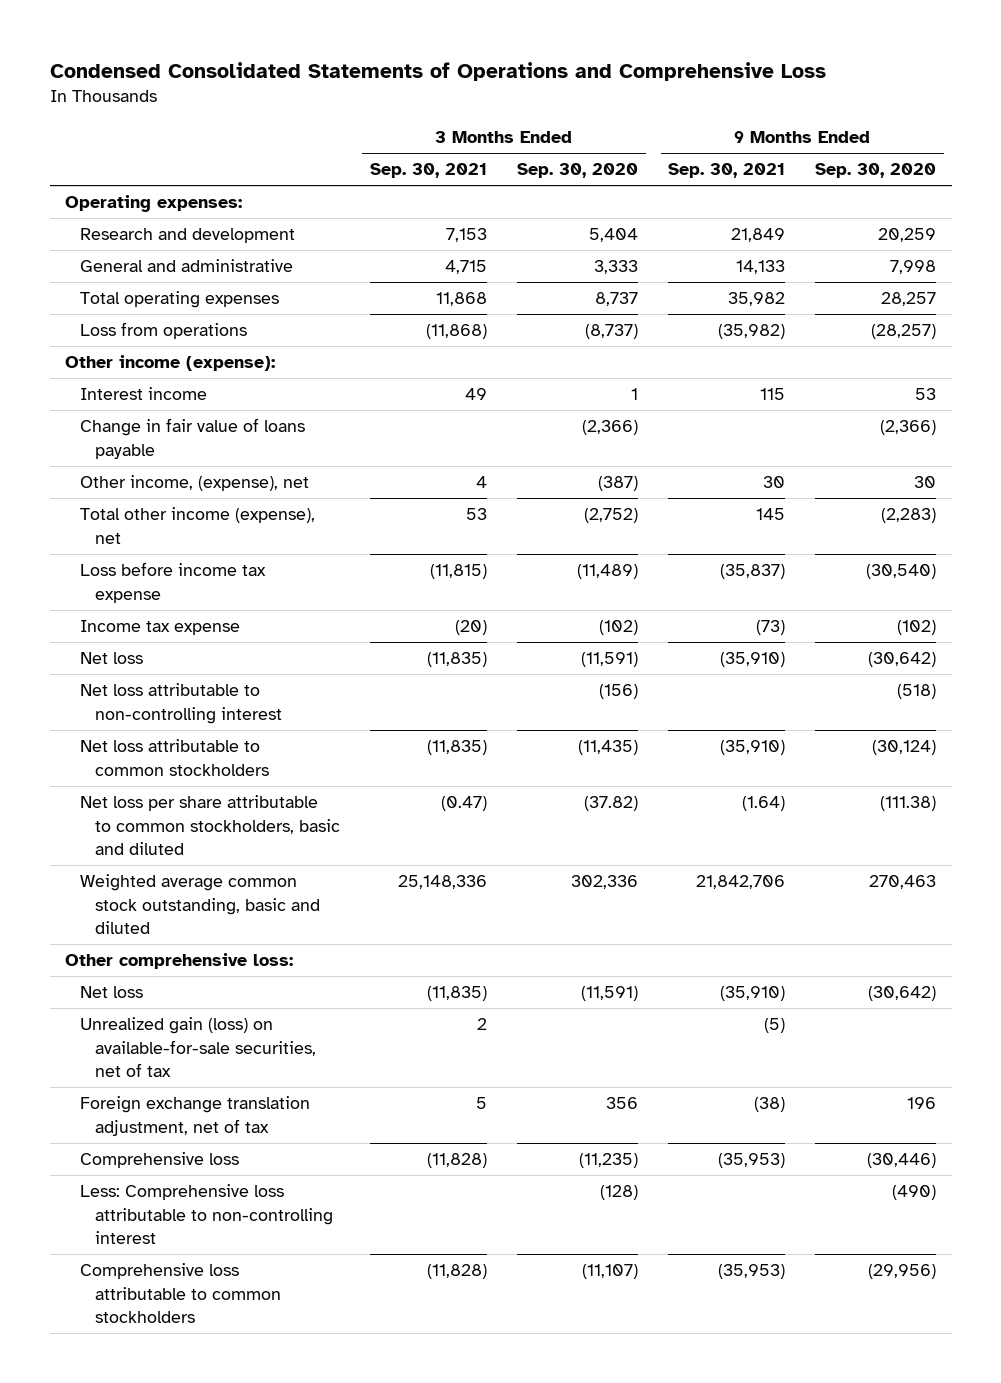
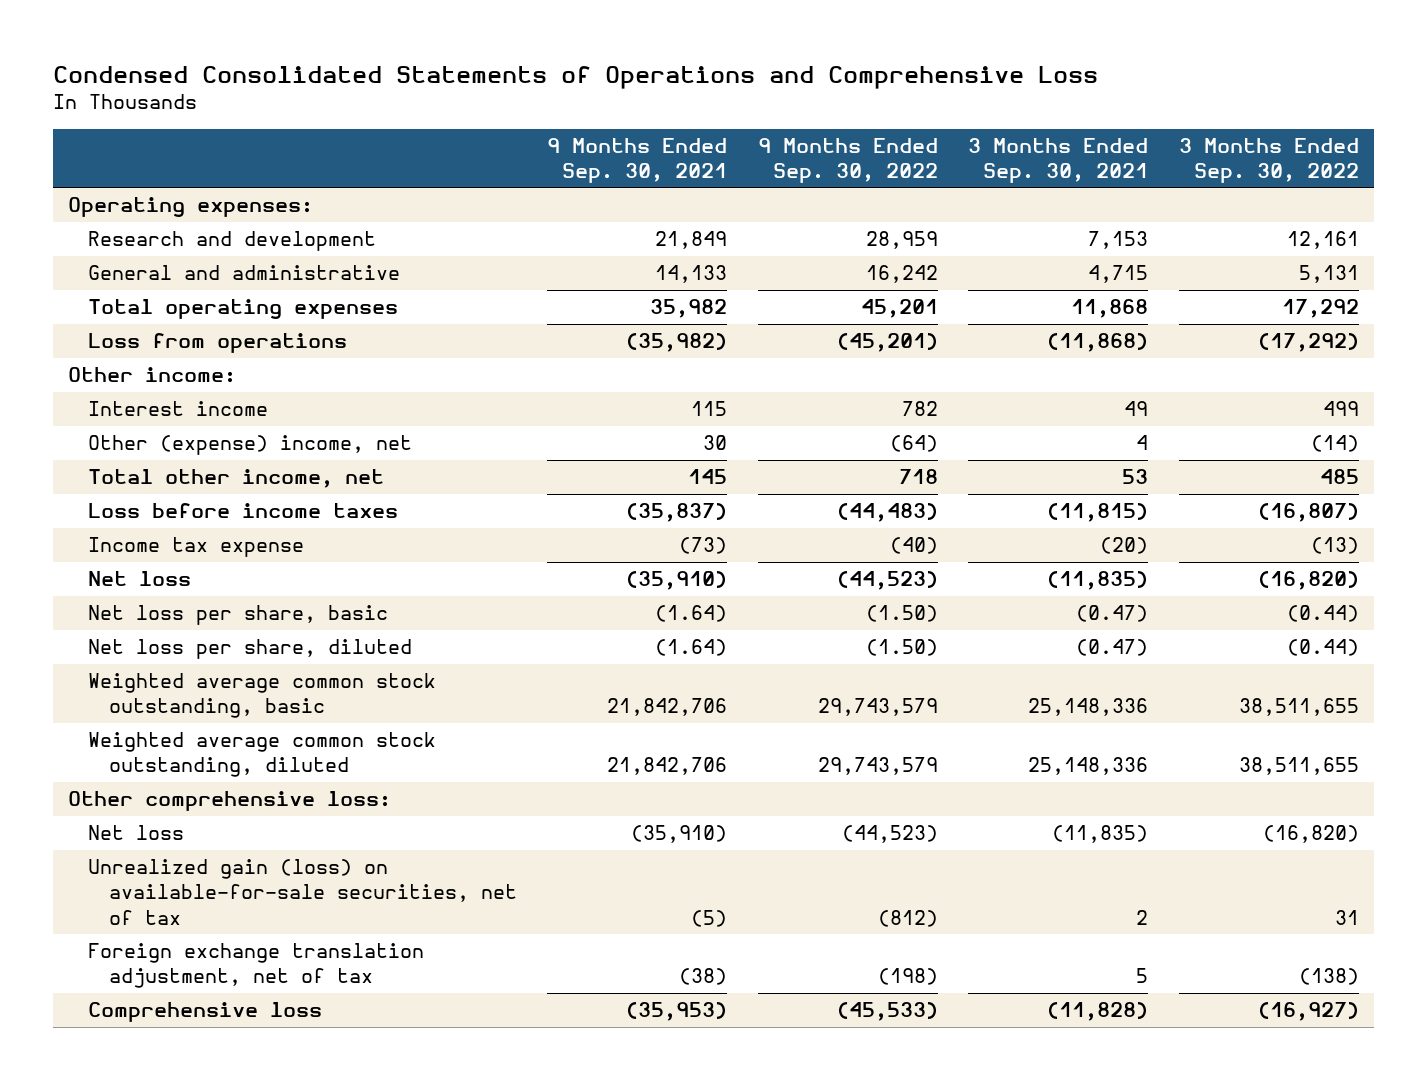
- | 3 Months Ended Sep. 30, 2021 | 3 Months Ended Sep. 30, 2020 | 9 Months Ended Sep. 30, 2021 | 9 Months Ended Sep. 30, 2020
+ | 9 Months Ended Sep. 30, 2021 | 9 Months Ended Sep. 30, 2022 | 3 Months Ended Sep. 30, 2021 | 3 Months Ended Sep. 30, 2022
- Other income (expense):
+ Other income:
- Change in fair value of loans payable | | (2,366) | | (2,366)
- Other income, (expense), net | 4 | (387) | 30 | 30
- Total other income (expense), net | 53 | (2,752) | 145 | (2,283)
- Loss before income tax expense | (11,815) | (11,489) | (35,837) | (30,540)
+ Other (expense) income, net | 30 | (64) | 4 | (14)
+ Total other income, net | 145 | 718 | 53 | 485
+ Loss before income taxes | (35,837) | (44,483) | (11,815) | (16,807)
- Net loss attributable to non-controlling interest | | (156) | | (518)
- Net loss attributable to common stockholders | (11,835) | (11,435) | (35,910) | (30,124)
- Net loss per share attributable to common stockholders, basic and diluted | (0.47) | (37.82) | (1.64) | (111.38)
- Weighted average common stock outstanding, basic and diluted | 25,148,336 | 302,336 | 21,842,706 | 270,463
+ Net loss per share, basic | (1.64) | (1.50) | (0.47) | (0.44)
+ Net loss per share, diluted | (1.64) | (1.50) | (0.47) | (0.44)
+ Weighted average common stock outstanding, basic | 21,842,706 | 29,743,579 | 25,148,336 | 38,511,655
+ Weighted average common stock outstanding, diluted | 21,842,706 | 29,743,579 | 25,148,336 | 38,511,655
- Less: Comprehensive loss attributable to non-controlling interest | | (128) | | (490)
- Comprehensive loss attributable to common stockholders | (11,828) | (11,107) | (35,953) | (29,956)

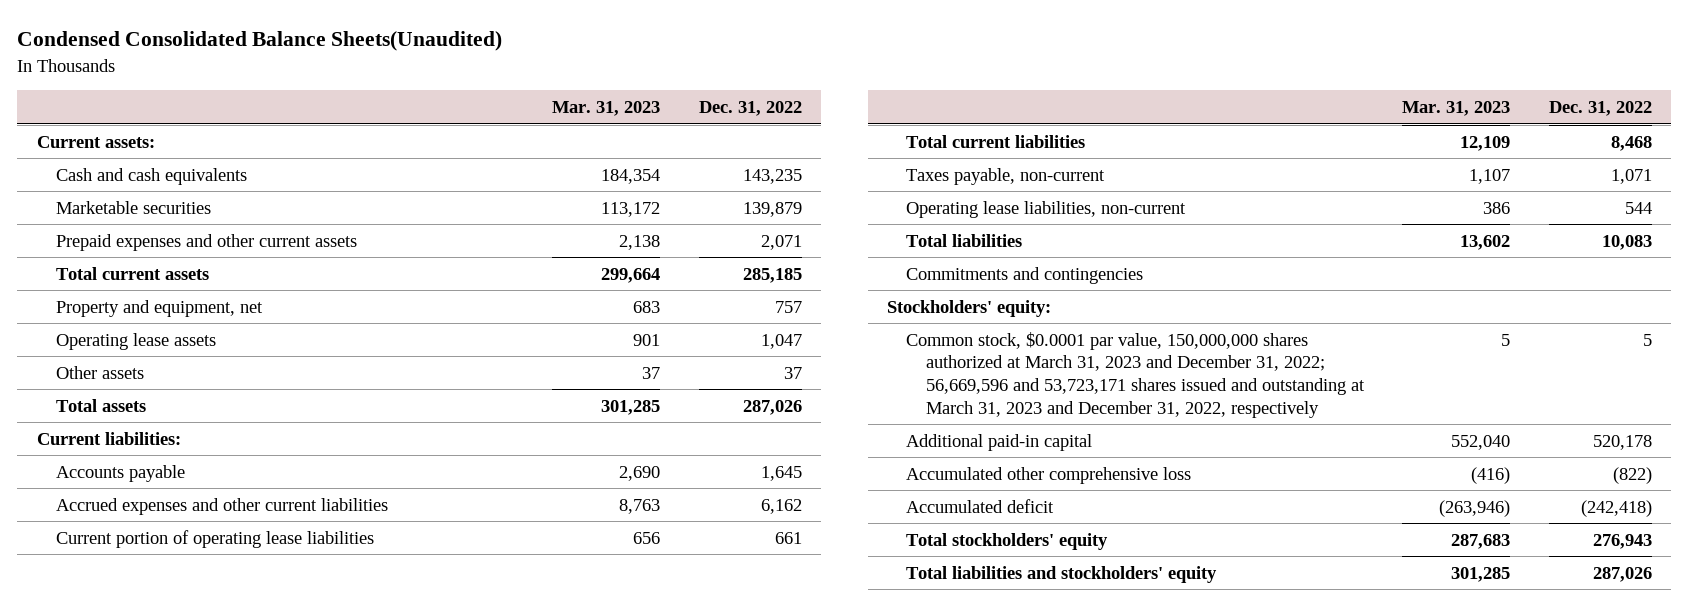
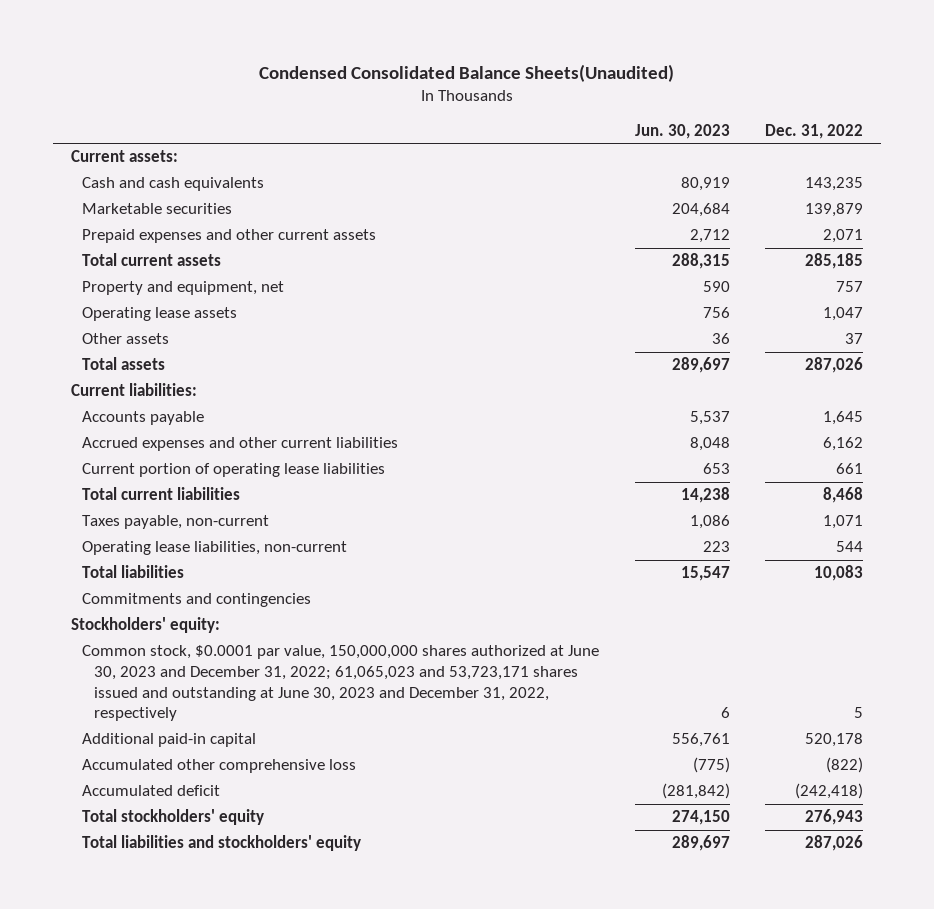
- | Mar. 31, 2023 | Dec. 31, 2022
+ | Jun. 30, 2023 | Dec. 31, 2022
- Common stock, $0.0001 par value, 150,000,000 shares authorized at March 31, 2023 and December 31, 2022; 56,669,596 and 53,723,171 shares issued and outstanding at March 31, 2023 and December 31, 2022, respectively | 5 | 5
+ Common stock, $0.0001 par value, 150,000,000 shares authorized at June 30, 2023 and December 31, 2022; 61,065,023 and 53,723,171 shares issued and outstanding at June 30, 2023 and December 31, 2022, respectively | 6 | 5

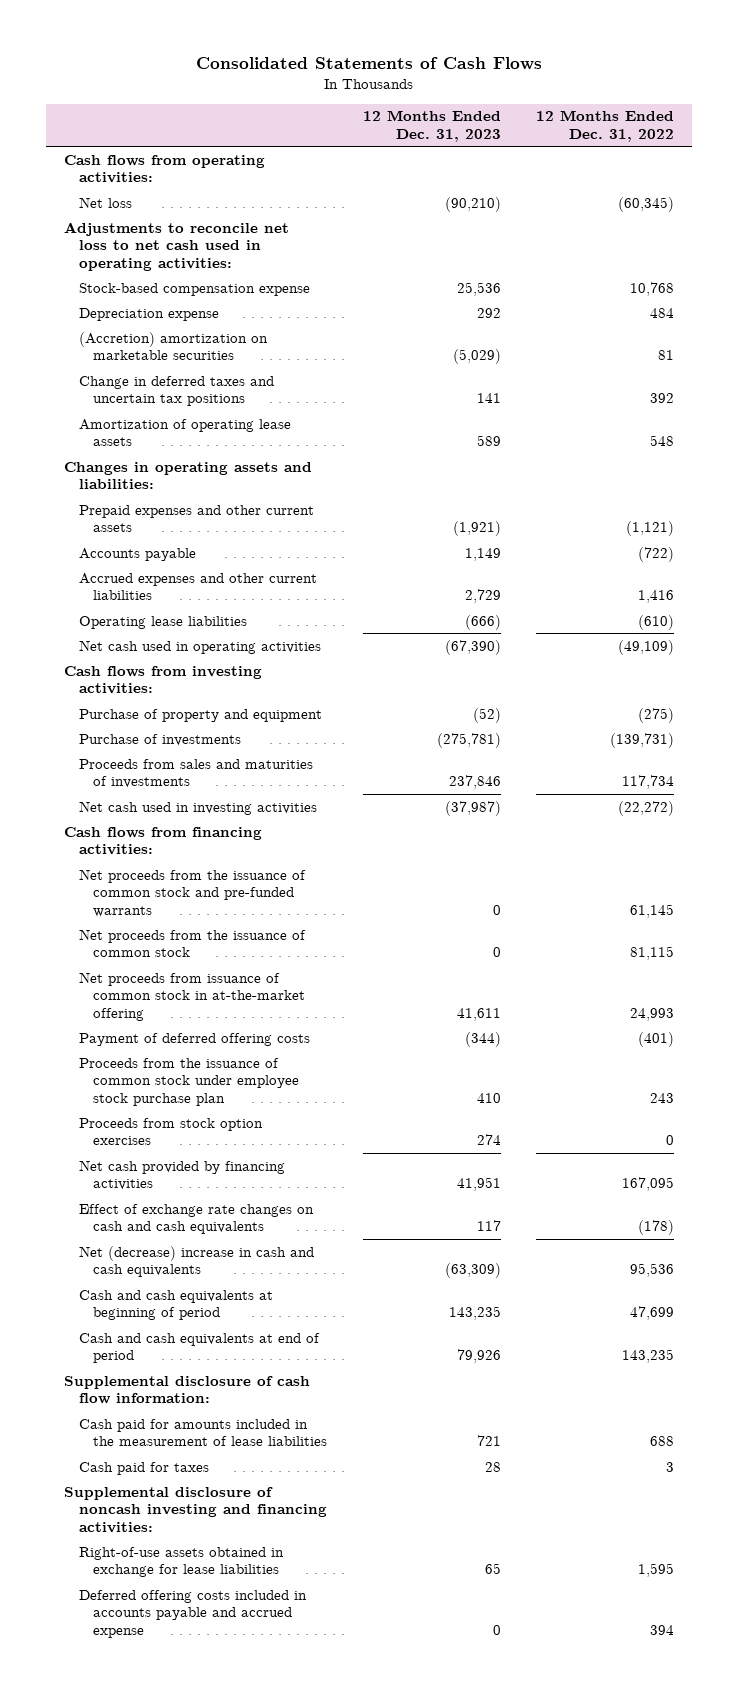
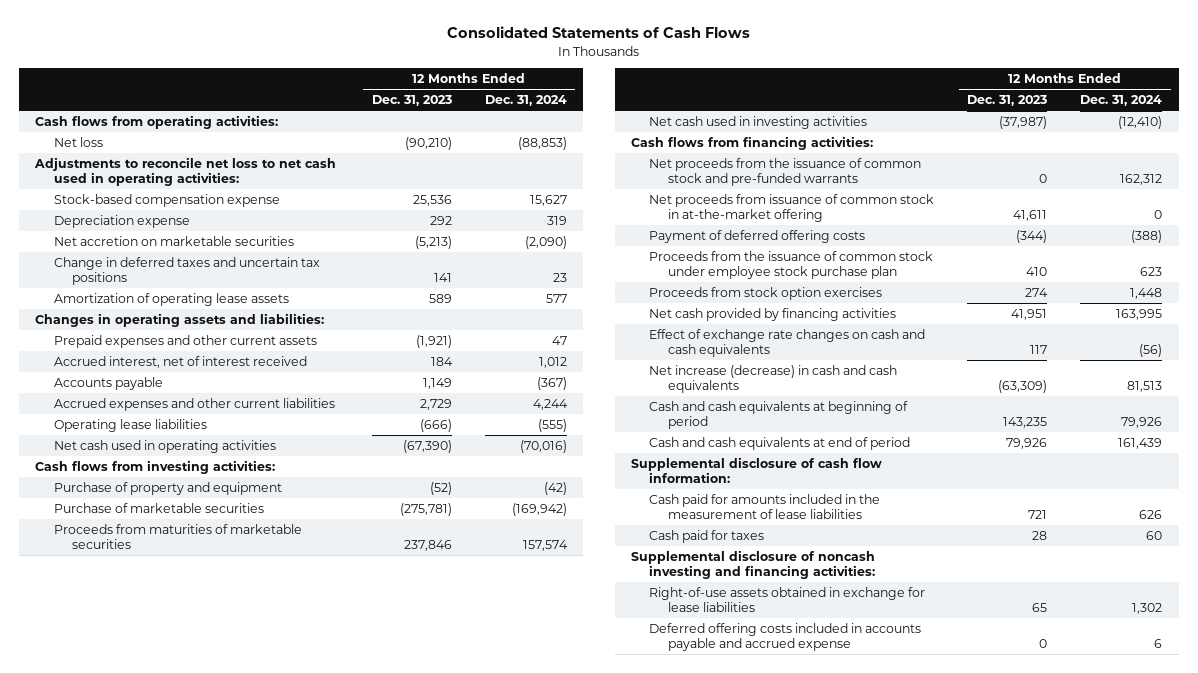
- | 12 Months Ended Dec. 31, 2023 | 12 Months Ended Dec. 31, 2022
+ | 12 Months Ended Dec. 31, 2023 | 12 Months Ended Dec. 31, 2024
- (Accretion) amortization on marketable securities | (5,029) | 81
+ Net accretion on marketable securities | (5,213) | (2,090)
+ Accrued interest, net of interest received | 184 | 1,012
- Purchase of investments | (275,781) | (139,731)
- Proceeds from sales and maturities of investments | 237,846 | 117,734
+ Purchase of marketable securities | (275,781) | (169,942)
+ Proceeds from maturities of marketable securities | 237,846 | 157,574
- Net proceeds from the issuance of common stock | 0 | 81,115
- Net (decrease) increase in cash and cash equivalents | (63,309) | 95,536
+ Net increase (decrease) in cash and cash equivalents | (63,309) | 81,513

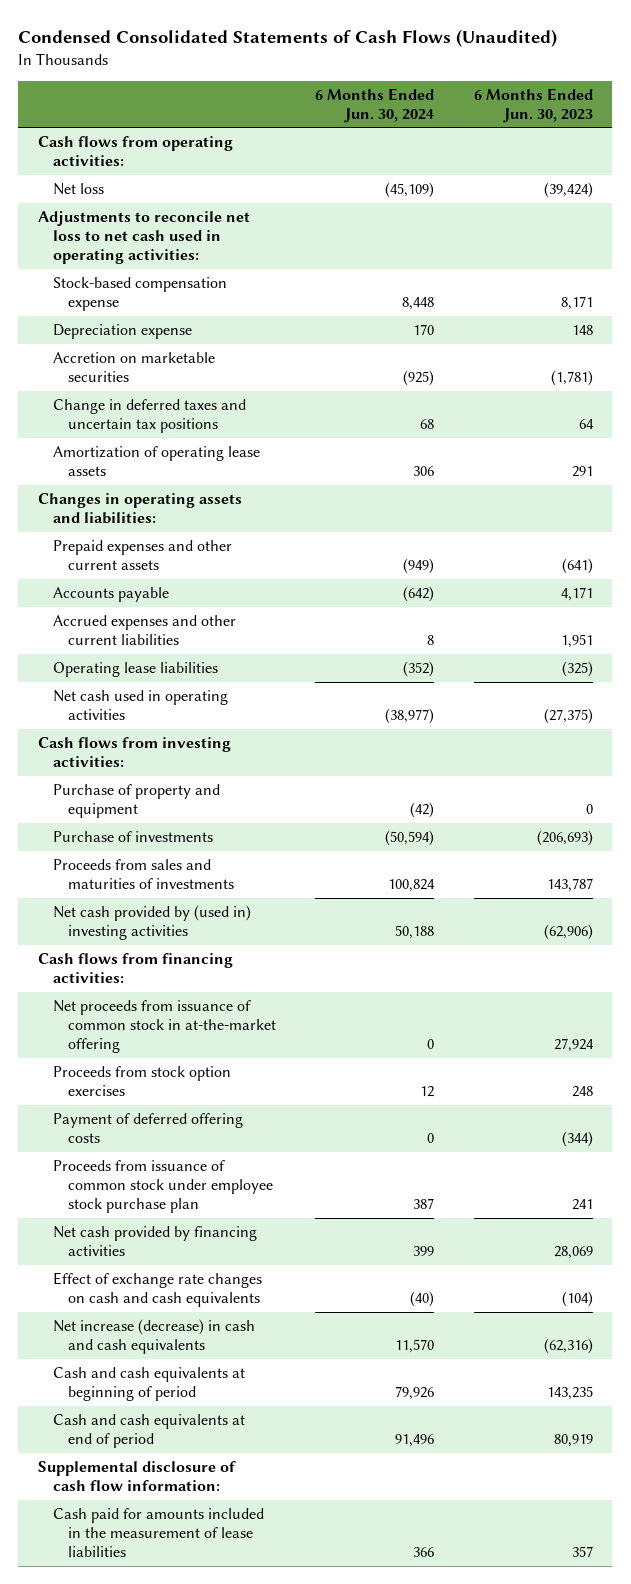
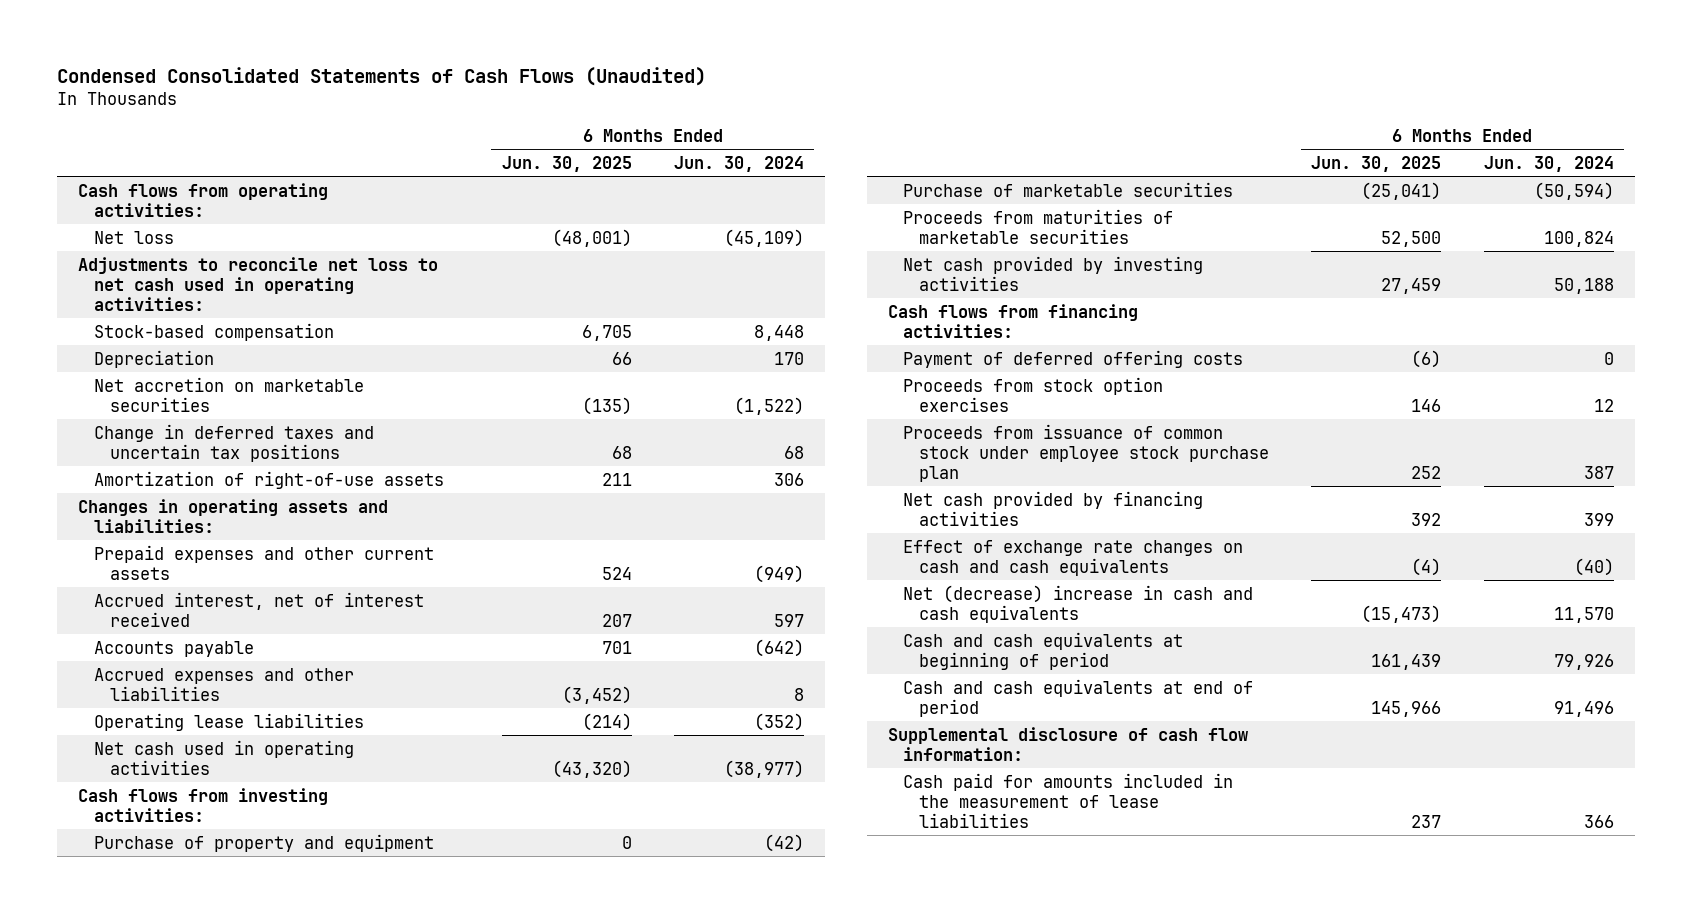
- | 6 Months Ended Jun. 30, 2024 | 6 Months Ended Jun. 30, 2023
+ | 6 Months Ended Jun. 30, 2025 | 6 Months Ended Jun. 30, 2024
- Stock-based compensation expense | 8,448 | 8,171
- Depreciation expense | 170 | 148
- Accretion on marketable securities | (925) | (1,781)
+ Stock-based compensation | 6,705 | 8,448
+ Depreciation | 66 | 170
+ Net accretion on marketable securities | (135) | (1,522)
- Amortization of operating lease assets | 306 | 291
+ Amortization of right-of-use assets | 211 | 306
+ Accrued interest, net of interest received | 207 | 597
- Accrued expenses and other current liabilities | 8 | 1,951
+ Accrued expenses and other liabilities | (3,452) | 8
- Purchase of investments | (50,594) | (206,693)
- Proceeds from sales and maturities of investments | 100,824 | 143,787
- Net cash provided by (used in) investing activities | 50,188 | (62,906)
+ Purchase of marketable securities | (25,041) | (50,594)
+ Proceeds from maturities of marketable securities | 52,500 | 100,824
+ Net cash provided by investing activities | 27,459 | 50,188
- Net proceeds from issuance of common stock in at-the-market offering | 0 | 27,924
moved down: Proceeds from stock option exercises | 146 | 12
- Net increase (decrease) in cash and cash equivalents | 11,570 | (62,316)
+ Net (decrease) increase in cash and cash equivalents | (15,473) | 11,570

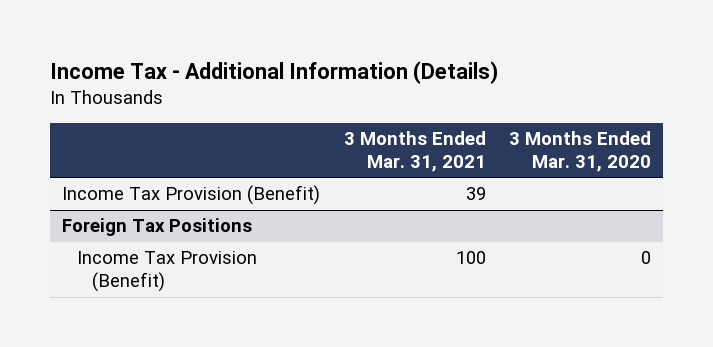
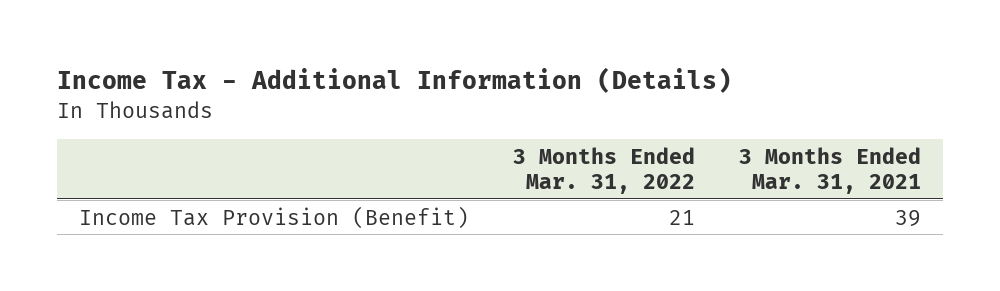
- | 3 Months Ended Mar. 31, 2021 | 3 Months Ended Mar. 31, 2020
+ | 3 Months Ended Mar. 31, 2022 | 3 Months Ended Mar. 31, 2021
- Foreign Tax Positions
- Income Tax Provision (Benefit) | 100 | 0

